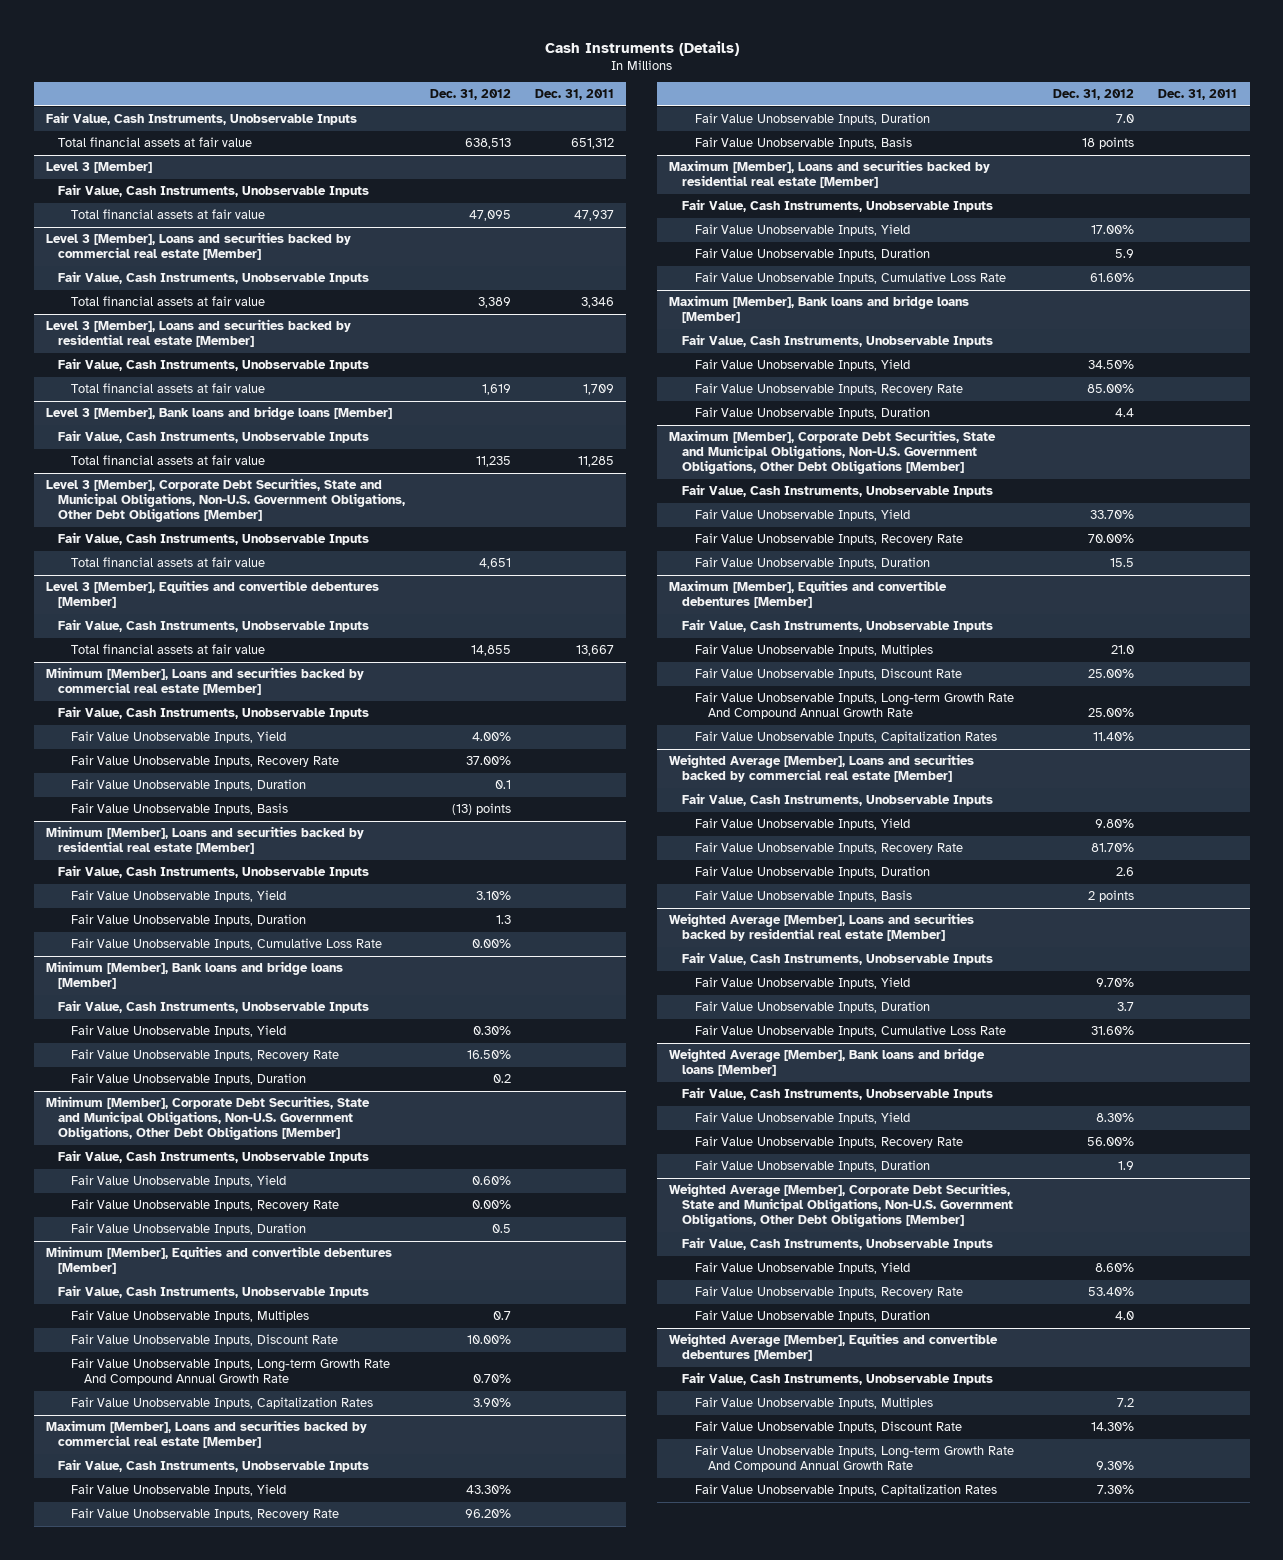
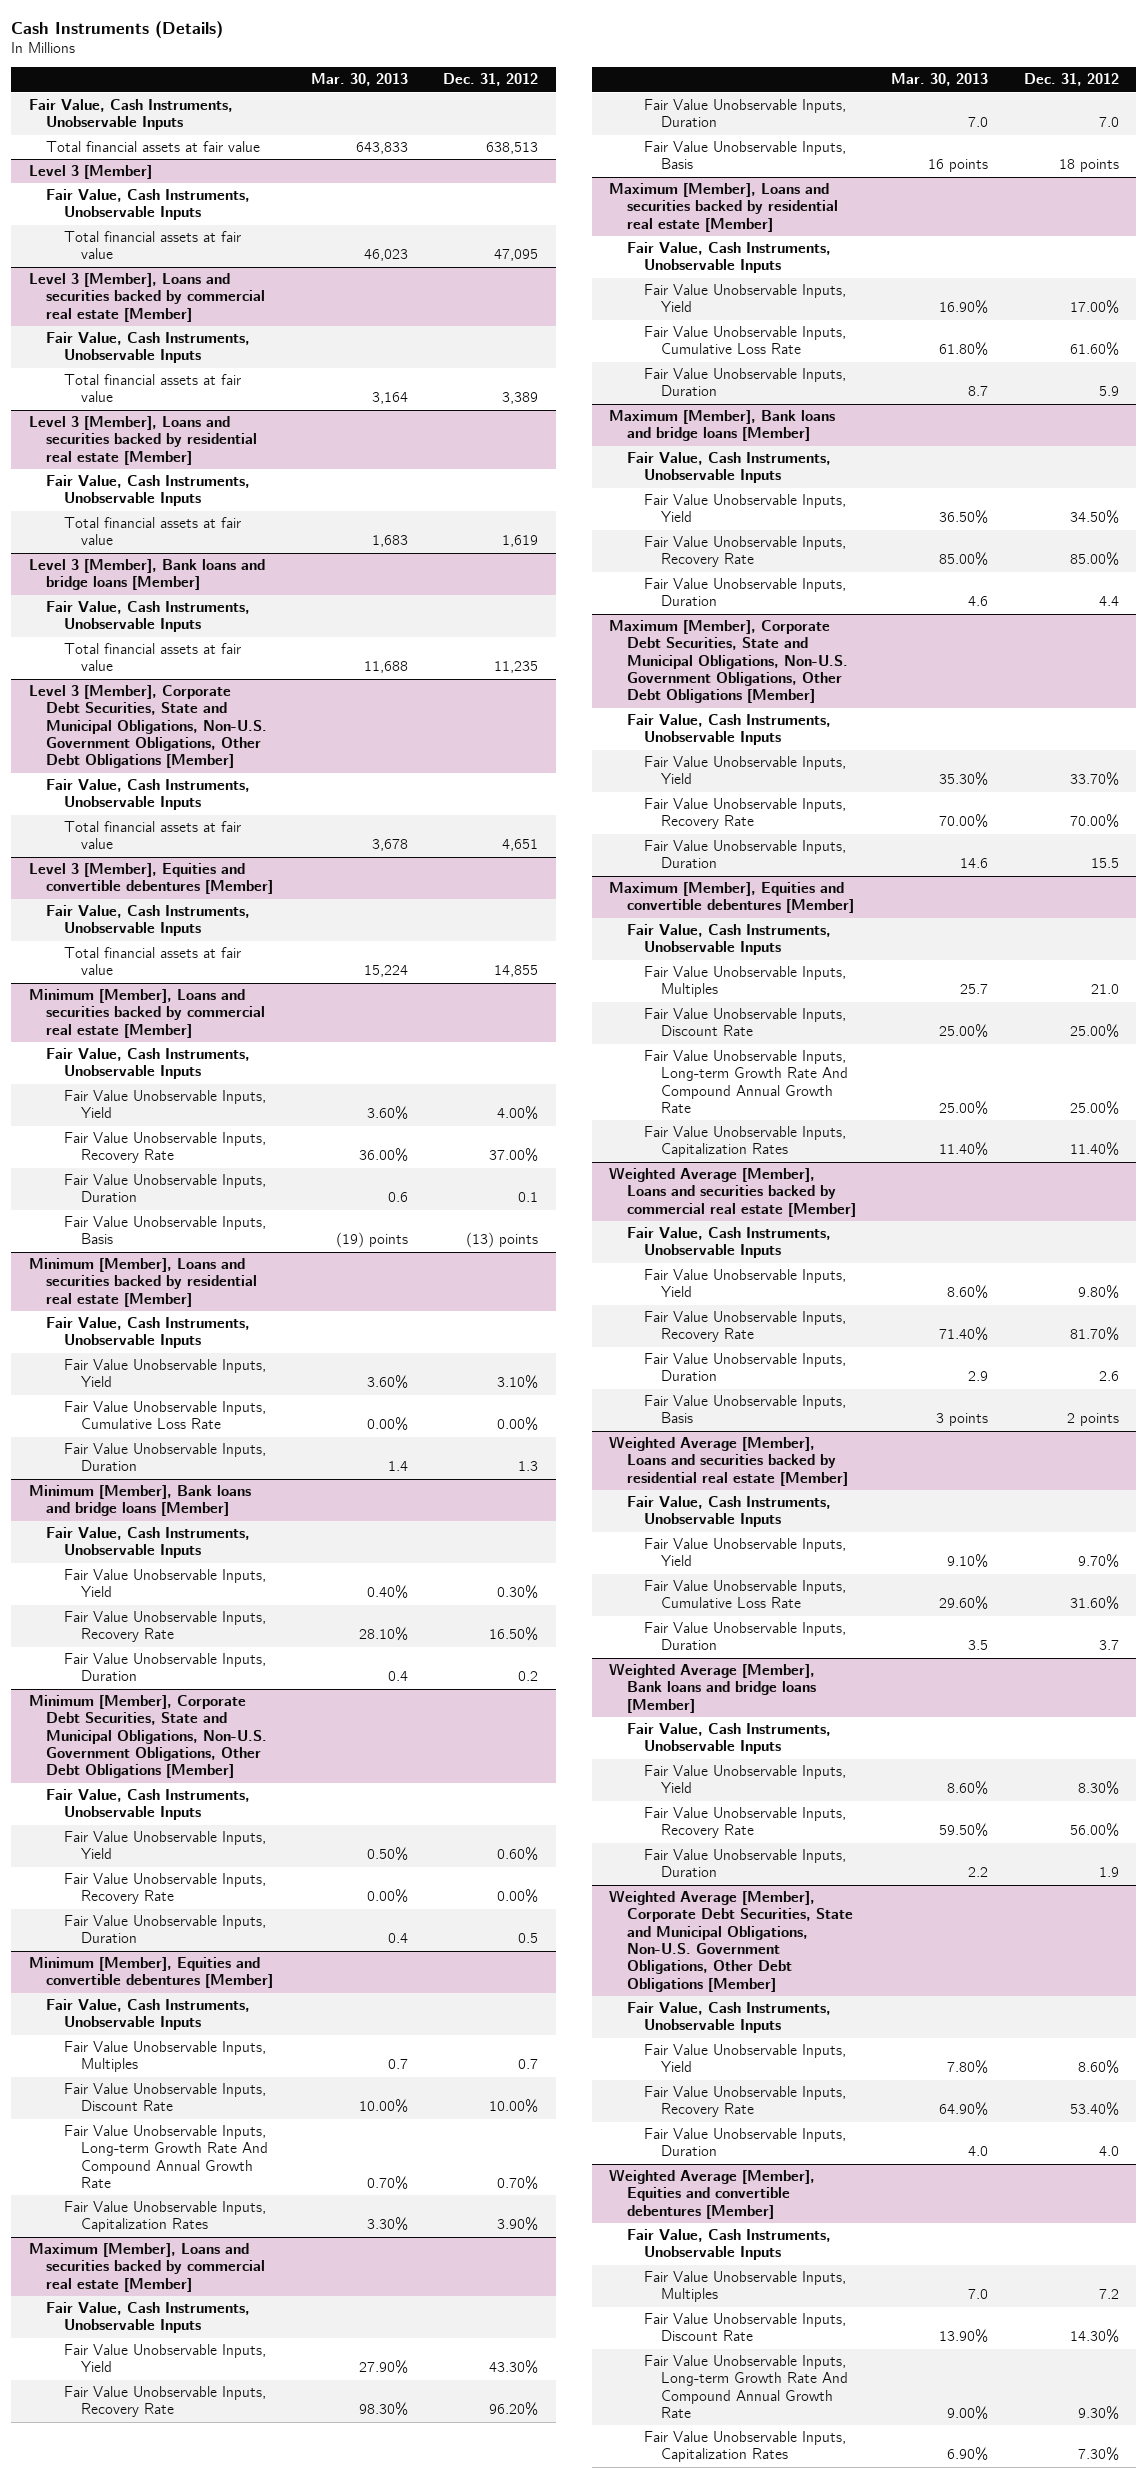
- | Dec. 31, 2012 | Dec. 31, 2011
+ | Mar. 30, 2013 | Dec. 31, 2012
@ Minimum [Member], Loans and securities backed by residential real estate [Member]
moved down: Fair Value Unobservable Inputs, Duration | 1.4 | 1.3
@ Maximum [Member], Loans and securities backed by residential real estate [Member]
moved down: Fair Value Unobservable Inputs, Duration | 8.7 | 5.9
@ Weighted Average [Member], Loans and securities backed by residential real estate [Member]
moved down: Fair Value Unobservable Inputs, Duration | 3.5 | 3.7

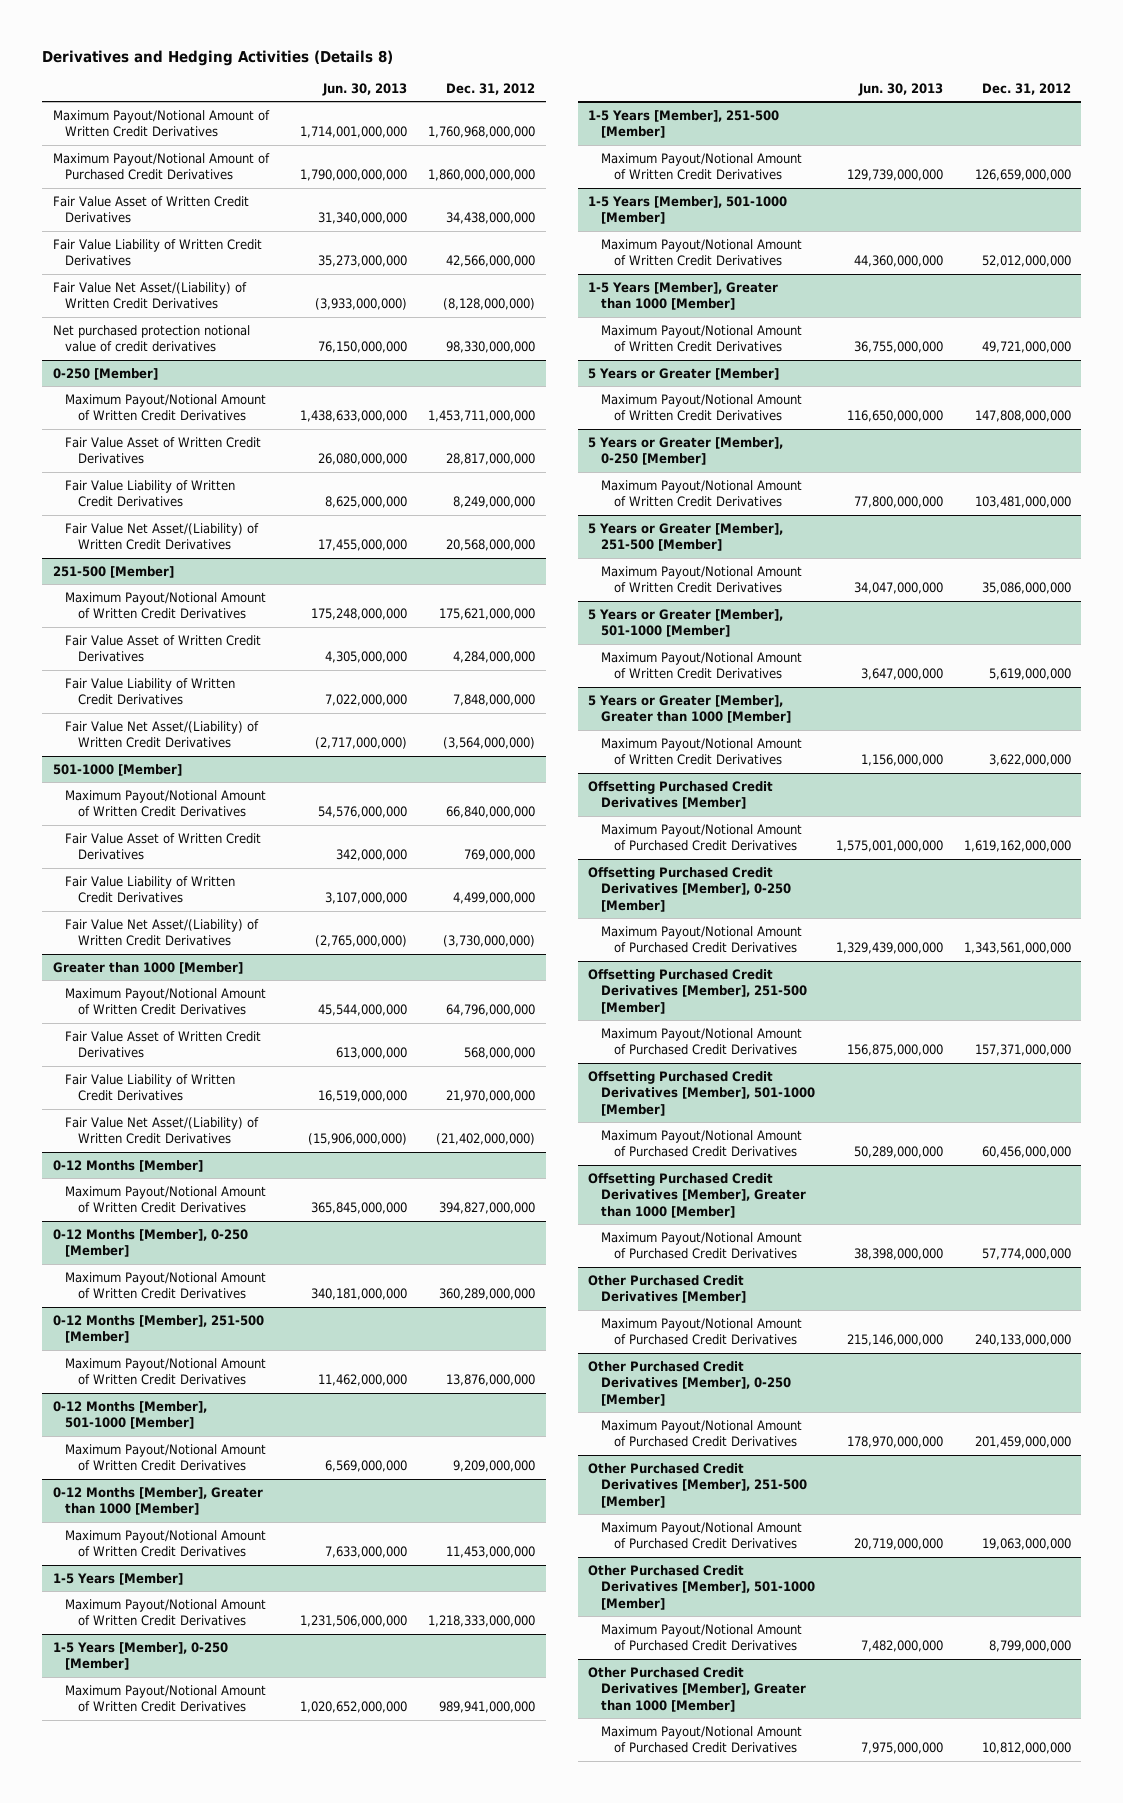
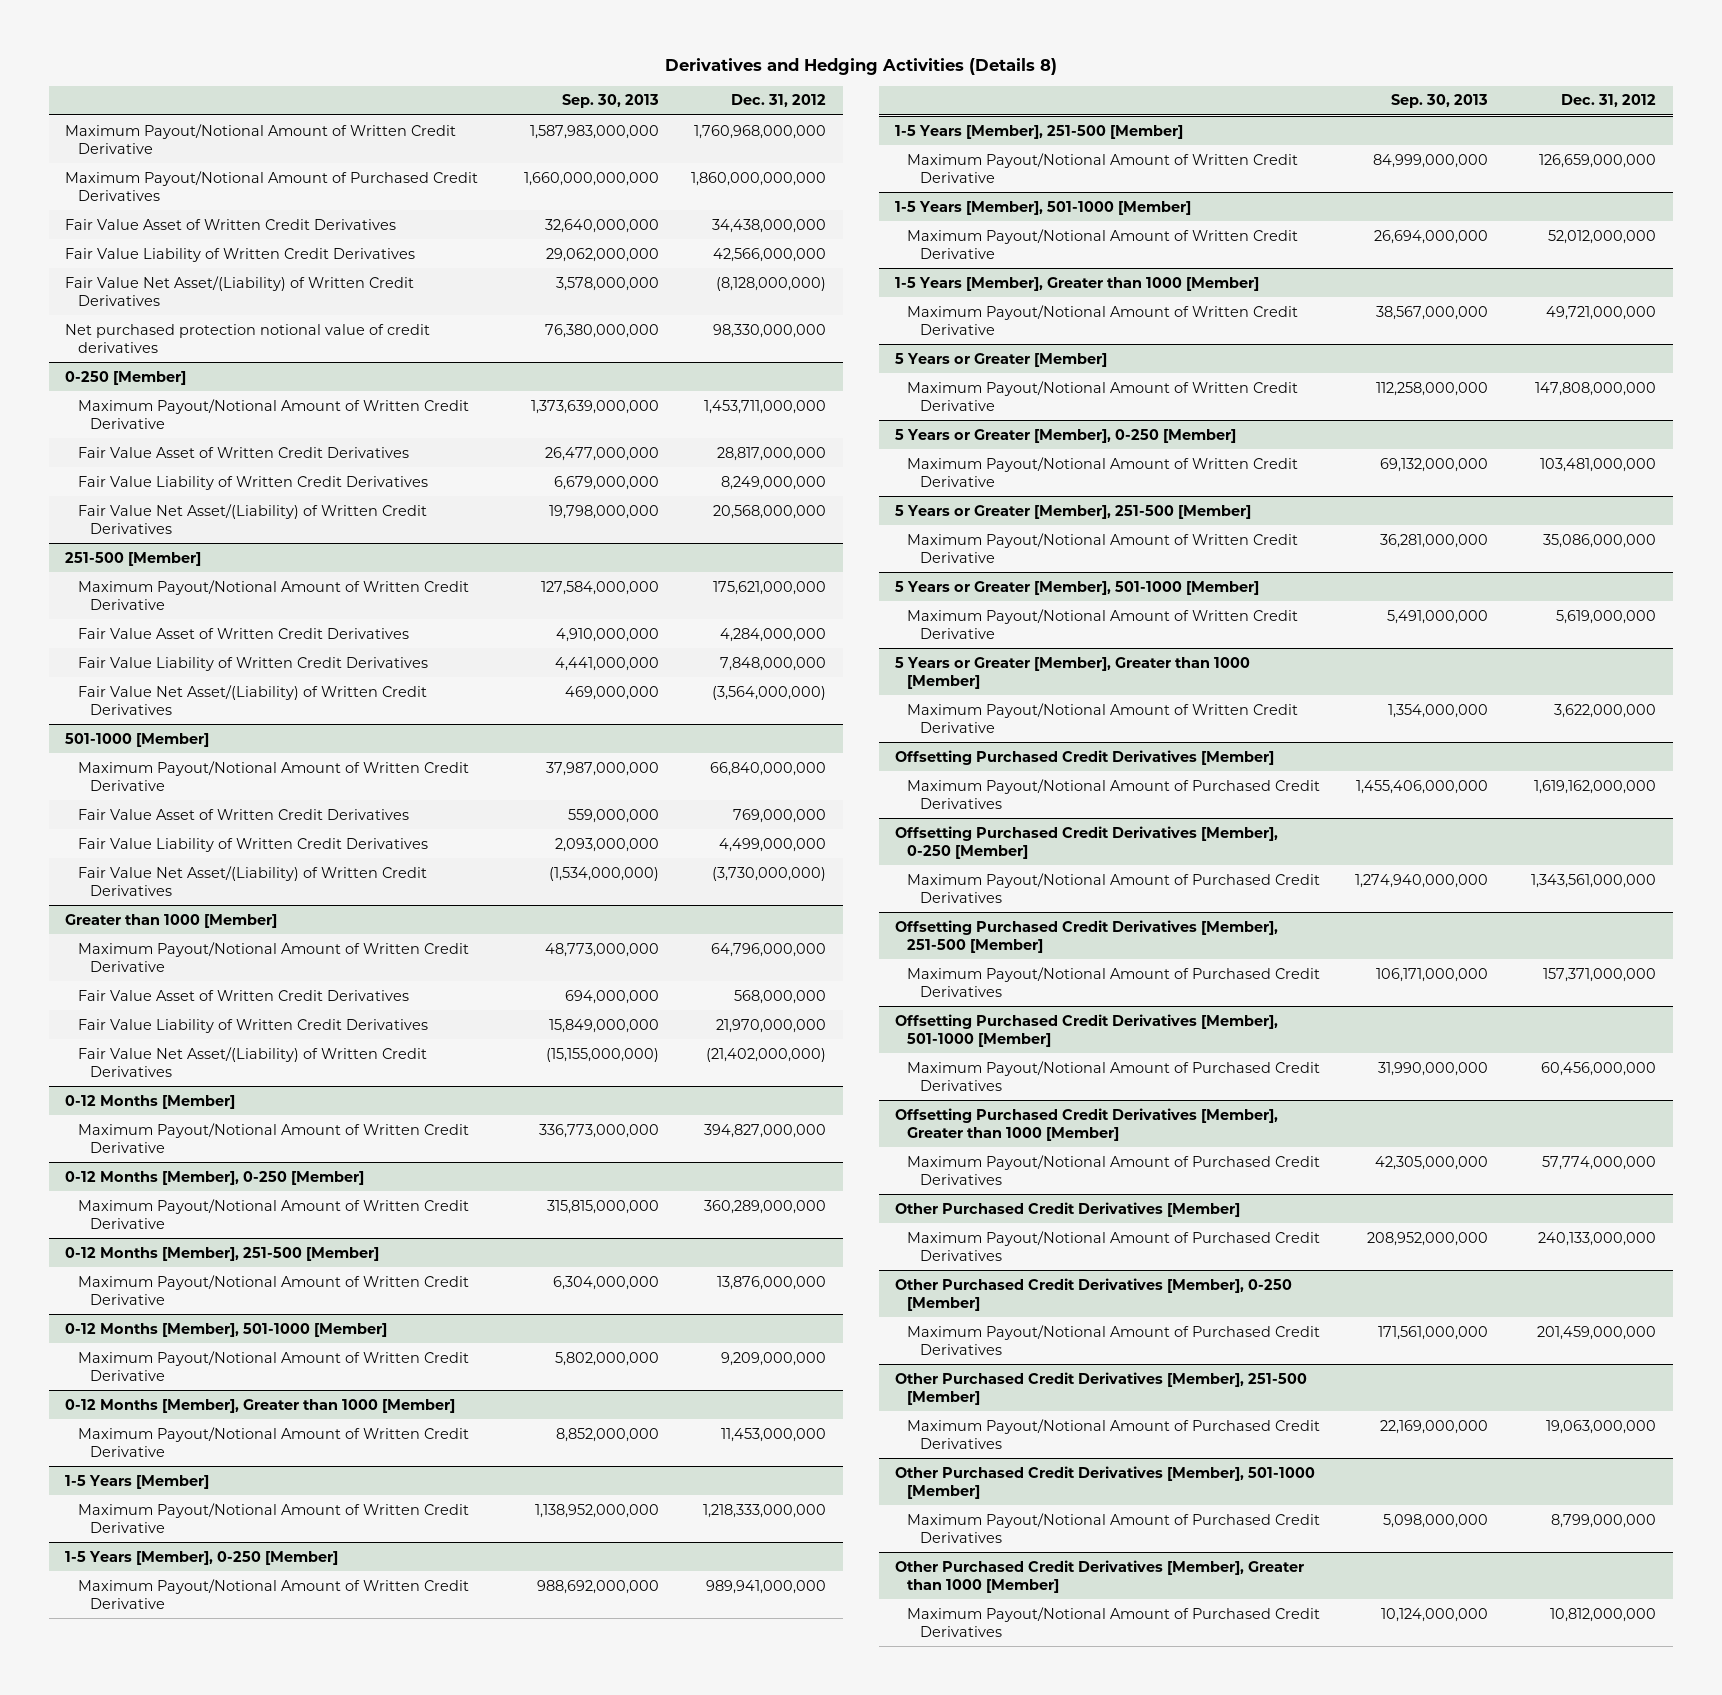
- | Jun. 30, 2013 | Dec. 31, 2012
+ | Sep. 30, 2013 | Dec. 31, 2012
- Maximum Payout/Notional Amount of Written Credit Derivatives | 1,714,001,000,000 | 1,760,968,000,000
+ Maximum Payout/Notional Amount of Written Credit Derivative | 1,587,983,000,000 | 1,760,968,000,000
@ 0-250 [Member]
- Maximum Payout/Notional Amount of Written Credit Derivatives | 1,438,633,000,000 | 1,453,711,000,000
+ Maximum Payout/Notional Amount of Written Credit Derivative | 1,373,639,000,000 | 1,453,711,000,000
@ 251-500 [Member]
- Maximum Payout/Notional Amount of Written Credit Derivatives | 175,248,000,000 | 175,621,000,000
+ Maximum Payout/Notional Amount of Written Credit Derivative | 127,584,000,000 | 175,621,000,000
@ 501-1000 [Member]
- Maximum Payout/Notional Amount of Written Credit Derivatives | 54,576,000,000 | 66,840,000,000
+ Maximum Payout/Notional Amount of Written Credit Derivative | 37,987,000,000 | 66,840,000,000
@ Greater than 1000 [Member]
- Maximum Payout/Notional Amount of Written Credit Derivatives | 45,544,000,000 | 64,796,000,000
+ Maximum Payout/Notional Amount of Written Credit Derivative | 48,773,000,000 | 64,796,000,000
@ 0-12 Months [Member]
- Maximum Payout/Notional Amount of Written Credit Derivatives | 365,845,000,000 | 394,827,000,000
+ Maximum Payout/Notional Amount of Written Credit Derivative | 336,773,000,000 | 394,827,000,000
@ 0-12 Months [Member], 0-250 [Member]
- Maximum Payout/Notional Amount of Written Credit Derivatives | 340,181,000,000 | 360,289,000,000
+ Maximum Payout/Notional Amount of Written Credit Derivative | 315,815,000,000 | 360,289,000,000
@ 0-12 Months [Member], 251-500 [Member]
- Maximum Payout/Notional Amount of Written Credit Derivatives | 11,462,000,000 | 13,876,000,000
+ Maximum Payout/Notional Amount of Written Credit Derivative | 6,304,000,000 | 13,876,000,000
@ 0-12 Months [Member], 501-1000 [Member]
- Maximum Payout/Notional Amount of Written Credit Derivatives | 6,569,000,000 | 9,209,000,000
+ Maximum Payout/Notional Amount of Written Credit Derivative | 5,802,000,000 | 9,209,000,000
@ 0-12 Months [Member], Greater than 1000 [Member]
- Maximum Payout/Notional Amount of Written Credit Derivatives | 7,633,000,000 | 11,453,000,000
+ Maximum Payout/Notional Amount of Written Credit Derivative | 8,852,000,000 | 11,453,000,000
@ 1-5 Years [Member]
- Maximum Payout/Notional Amount of Written Credit Derivatives | 1,231,506,000,000 | 1,218,333,000,000
+ Maximum Payout/Notional Amount of Written Credit Derivative | 1,138,952,000,000 | 1,218,333,000,000
@ 1-5 Years [Member], 0-250 [Member]
- Maximum Payout/Notional Amount of Written Credit Derivatives | 1,020,652,000,000 | 989,941,000,000
+ Maximum Payout/Notional Amount of Written Credit Derivative | 988,692,000,000 | 989,941,000,000
@ 1-5 Years [Member], 251-500 [Member]
- Maximum Payout/Notional Amount of Written Credit Derivatives | 129,739,000,000 | 126,659,000,000
+ Maximum Payout/Notional Amount of Written Credit Derivative | 84,999,000,000 | 126,659,000,000
@ 1-5 Years [Member], 501-1000 [Member]
- Maximum Payout/Notional Amount of Written Credit Derivatives | 44,360,000,000 | 52,012,000,000
+ Maximum Payout/Notional Amount of Written Credit Derivative | 26,694,000,000 | 52,012,000,000
@ 1-5 Years [Member], Greater than 1000 [Member]
- Maximum Payout/Notional Amount of Written Credit Derivatives | 36,755,000,000 | 49,721,000,000
+ Maximum Payout/Notional Amount of Written Credit Derivative | 38,567,000,000 | 49,721,000,000
@ 5 Years or Greater [Member]
- Maximum Payout/Notional Amount of Written Credit Derivatives | 116,650,000,000 | 147,808,000,000
+ Maximum Payout/Notional Amount of Written Credit Derivative | 112,258,000,000 | 147,808,000,000
@ 5 Years or Greater [Member], 0-250 [Member]
- Maximum Payout/Notional Amount of Written Credit Derivatives | 77,800,000,000 | 103,481,000,000
+ Maximum Payout/Notional Amount of Written Credit Derivative | 69,132,000,000 | 103,481,000,000
@ 5 Years or Greater [Member], 251-500 [Member]
- Maximum Payout/Notional Amount of Written Credit Derivatives | 34,047,000,000 | 35,086,000,000
+ Maximum Payout/Notional Amount of Written Credit Derivative | 36,281,000,000 | 35,086,000,000
@ 5 Years or Greater [Member], 501-1000 [Member]
- Maximum Payout/Notional Amount of Written Credit Derivatives | 3,647,000,000 | 5,619,000,000
+ Maximum Payout/Notional Amount of Written Credit Derivative | 5,491,000,000 | 5,619,000,000
@ 5 Years or Greater [Member], Greater than 1000 [Member]
- Maximum Payout/Notional Amount of Written Credit Derivatives | 1,156,000,000 | 3,622,000,000
+ Maximum Payout/Notional Amount of Written Credit Derivative | 1,354,000,000 | 3,622,000,000

